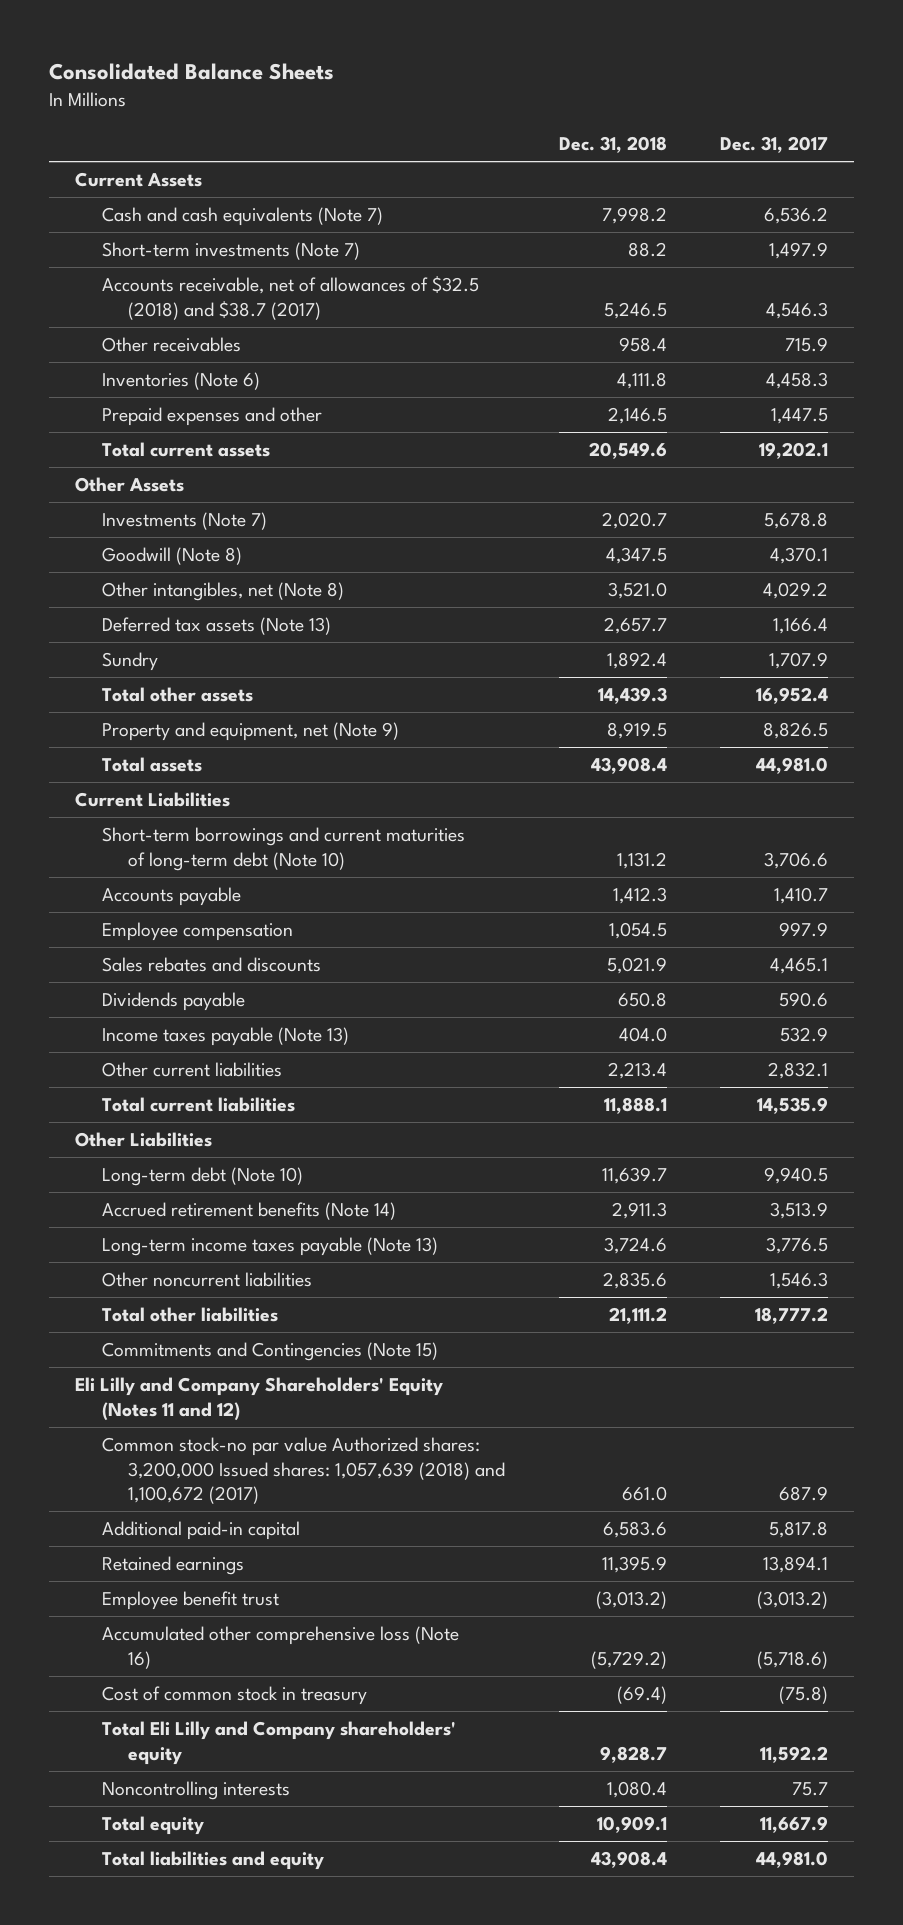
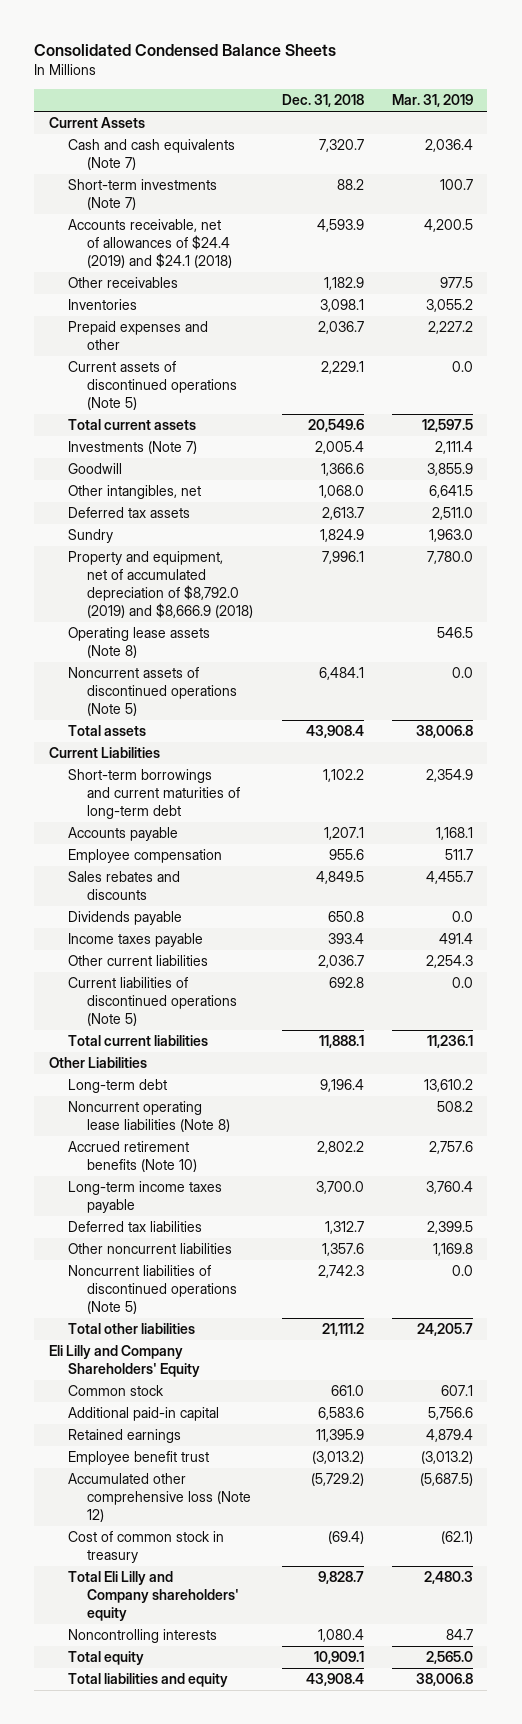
- Consolidated Balance Sheets
+ Consolidated Condensed Balance Sheets
- | Dec. 31, 2018 | Dec. 31, 2017
+ | Dec. 31, 2018 | Mar. 31, 2019
- Cash and cash equivalents (Note 7) | 7,998.2 | 6,536.2
+ Cash and cash equivalents (Note 7) | 7,320.7 | 2,036.4
- Accounts receivable, net of allowances of $32.5 (2018) and $38.7 (2017) | 5,246.5 | 4,546.3
- Other receivables | 958.4 | 715.9
- Inventories (Note 6) | 4,111.8 | 4,458.3
- Prepaid expenses and other | 2,146.5 | 1,447.5
+ Accounts receivable, net of allowances of $24.4 (2019) and $24.1 (2018) | 4,593.9 | 4,200.5
+ Other receivables | 1,182.9 | 977.5
+ Inventories | 3,098.1 | 3,055.2
+ Prepaid expenses and other | 2,036.7 | 2,227.2
+ Current assets of discontinued operations (Note 5) | 2,229.1 | 0.0
- Other Assets
- Investments (Note 7) | 2,020.7 | 5,678.8
- Goodwill (Note 8) | 4,347.5 | 4,370.1
- Other intangibles, net (Note 8) | 3,521.0 | 4,029.2
- Deferred tax assets (Note 13) | 2,657.7 | 1,166.4
- Sundry | 1,892.4 | 1,707.9
- Total other assets | 14,439.3 | 16,952.4
- Property and equipment, net (Note 9) | 8,919.5 | 8,826.5
+ Investments (Note 7) | 2,005.4 | 2,111.4
+ Goodwill | 1,366.6 | 3,855.9
+ Other intangibles, net | 1,068.0 | 6,641.5
+ Deferred tax assets | 2,613.7 | 2,511.0
+ Sundry | 1,824.9 | 1,963.0
+ Property and equipment, net of accumulated depreciation of $8,792.0 (2019) and $8,666.9 (2018) | 7,996.1 | 7,780.0
+ Operating lease assets (Note 8) | | 546.5
+ Noncurrent assets of discontinued operations (Note 5) | 6,484.1 | 0.0
- Short-term borrowings and current maturities of long-term debt (Note 10) | 1,131.2 | 3,706.6
- Accounts payable | 1,412.3 | 1,410.7
- Employee compensation | 1,054.5 | 997.9
- Sales rebates and discounts | 5,021.9 | 4,465.1
+ Short-term borrowings and current maturities of long-term debt | 1,102.2 | 2,354.9
+ Accounts payable | 1,207.1 | 1,168.1
+ Employee compensation | 955.6 | 511.7
+ Sales rebates and discounts | 4,849.5 | 4,455.7
- Income taxes payable (Note 13) | 404.0 | 532.9
- Other current liabilities | 2,213.4 | 2,832.1
+ Income taxes payable | 393.4 | 491.4
+ Other current liabilities | 2,036.7 | 2,254.3
+ Current liabilities of discontinued operations (Note 5) | 692.8 | 0.0
- Long-term debt (Note 10) | 11,639.7 | 9,940.5
- Accrued retirement benefits (Note 14) | 2,911.3 | 3,513.9
- Long-term income taxes payable (Note 13) | 3,724.6 | 3,776.5
- Other noncurrent liabilities | 2,835.6 | 1,546.3
+ Long-term debt | 9,196.4 | 13,610.2
+ Noncurrent operating lease liabilities (Note 8) | | 508.2
+ Accrued retirement benefits (Note 10) | 2,802.2 | 2,757.6
+ Long-term income taxes payable | 3,700.0 | 3,760.4
+ Deferred tax liabilities | 1,312.7 | 2,399.5
+ Other noncurrent liabilities | 1,357.6 | 1,169.8
+ Noncurrent liabilities of discontinued operations (Note 5) | 2,742.3 | 0.0
- Commitments and Contingencies (Note 15)
- Eli Lilly and Company Shareholders' Equity (Notes 11 and 12)
- Common stock-no par value Authorized shares: 3,200,000 Issued shares: 1,057,639 (2018) and 1,100,672 (2017) | 661.0 | 687.9
+ Eli Lilly and Company Shareholders' Equity
+ Common stock | 661.0 | 607.1
- Accumulated other comprehensive loss (Note 16) | (5,729.2) | (5,718.6)
+ Accumulated other comprehensive loss (Note 12) | (5,729.2) | (5,687.5)

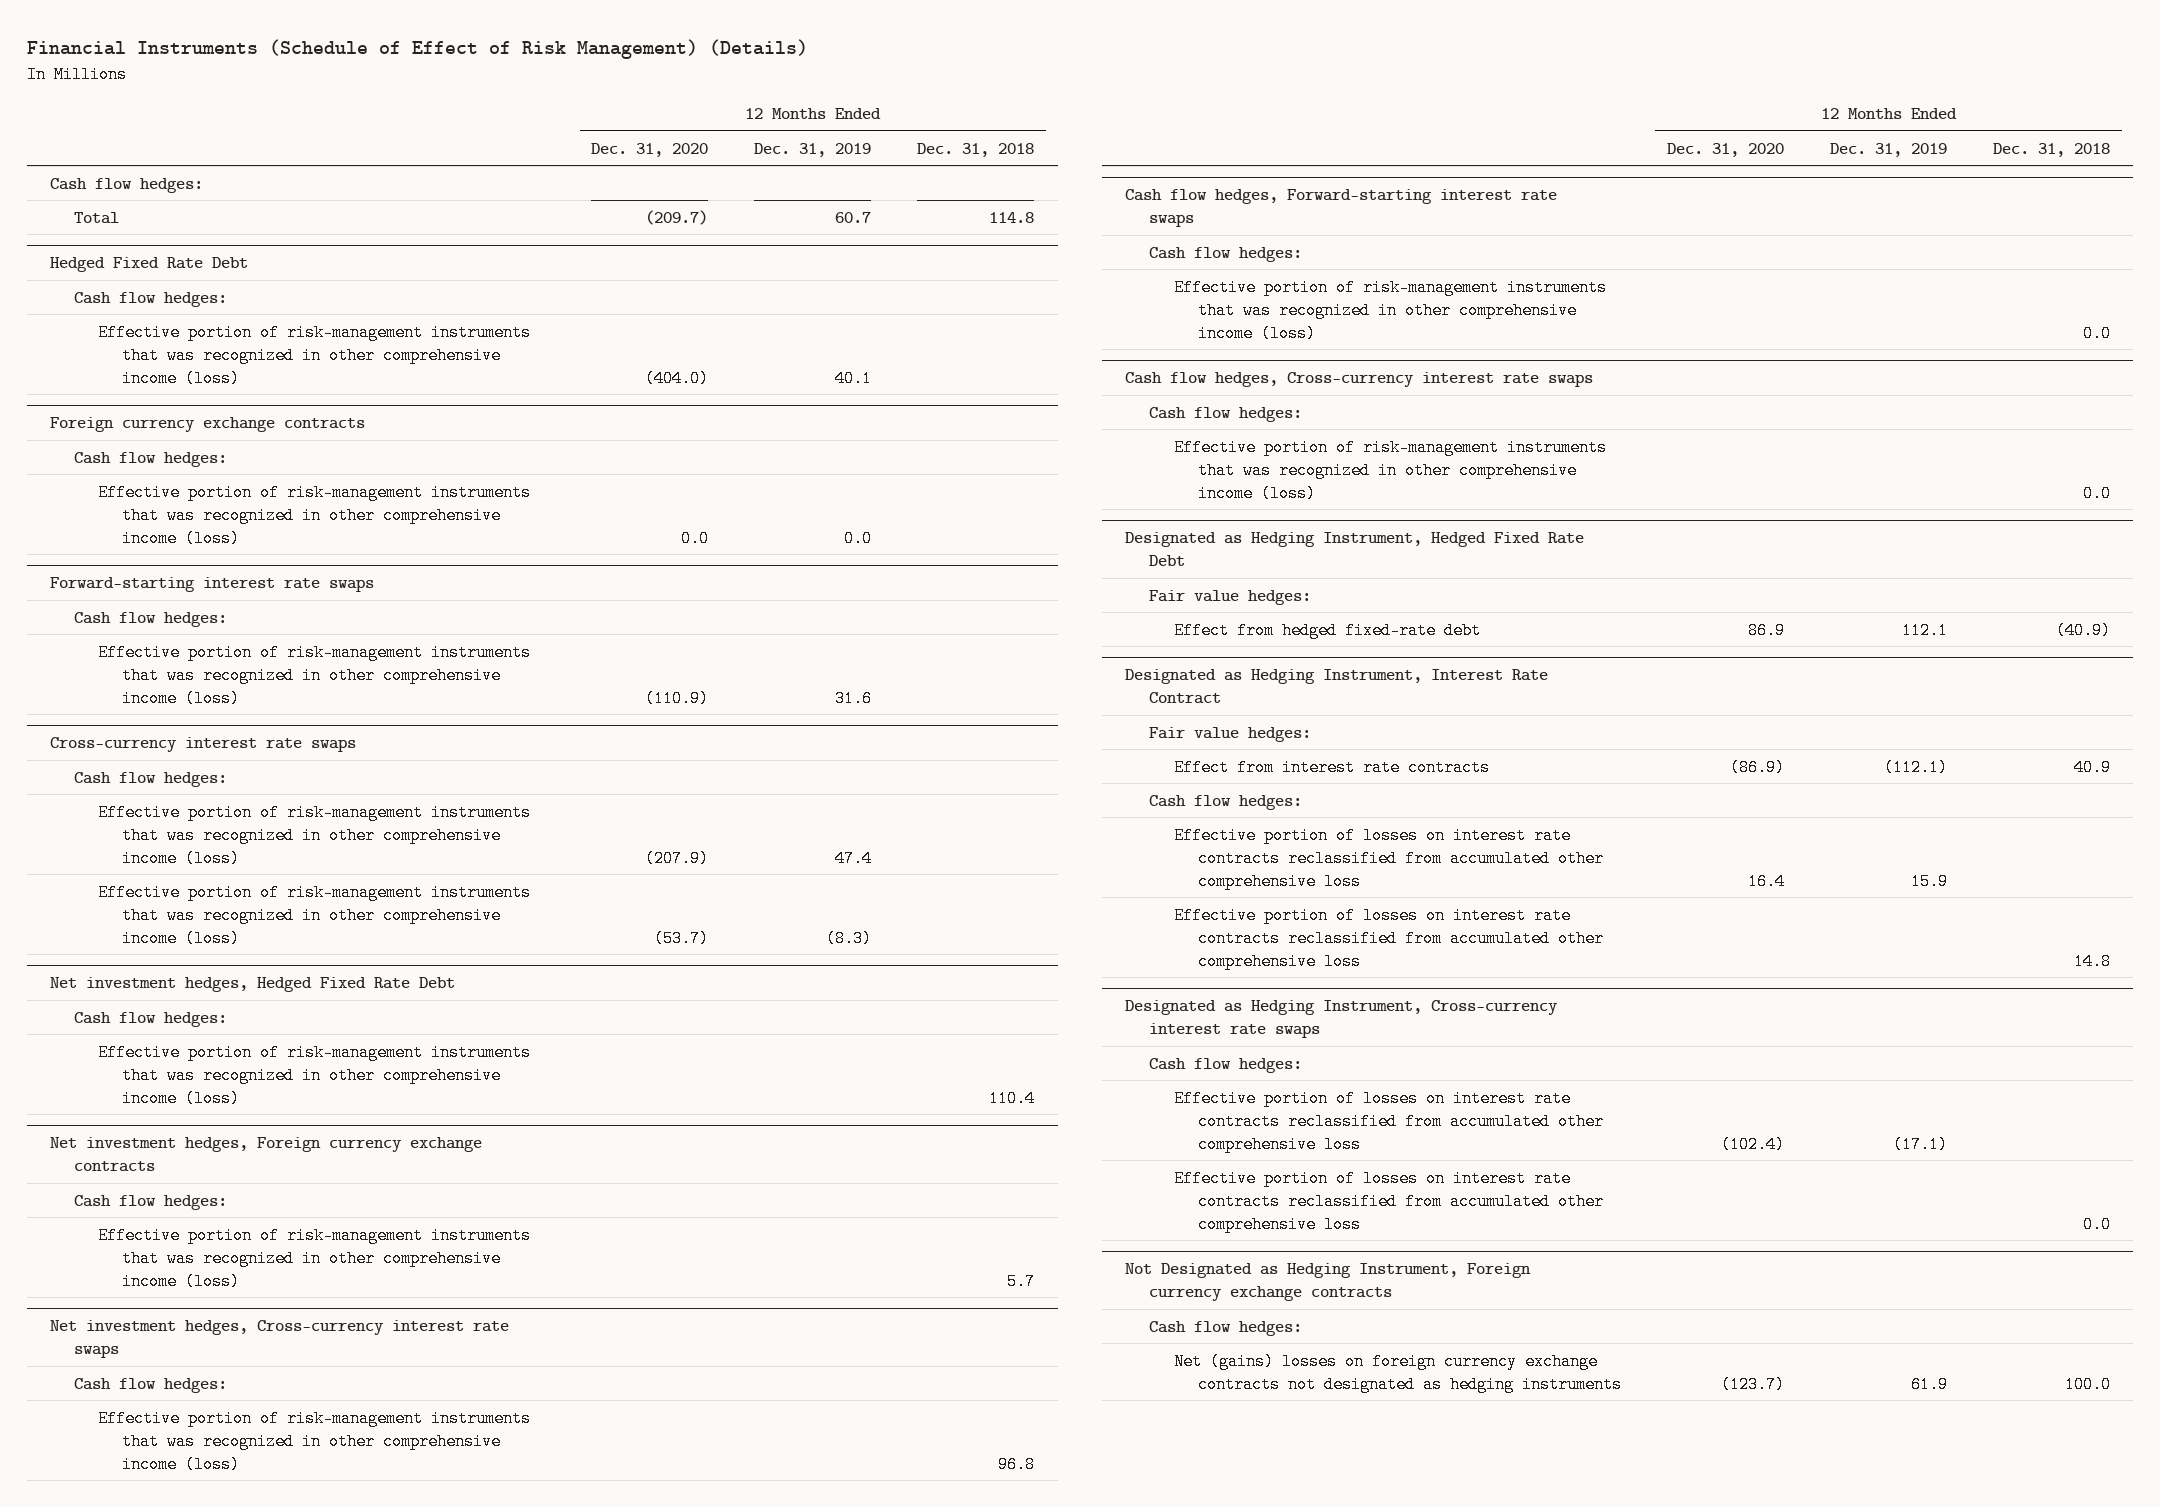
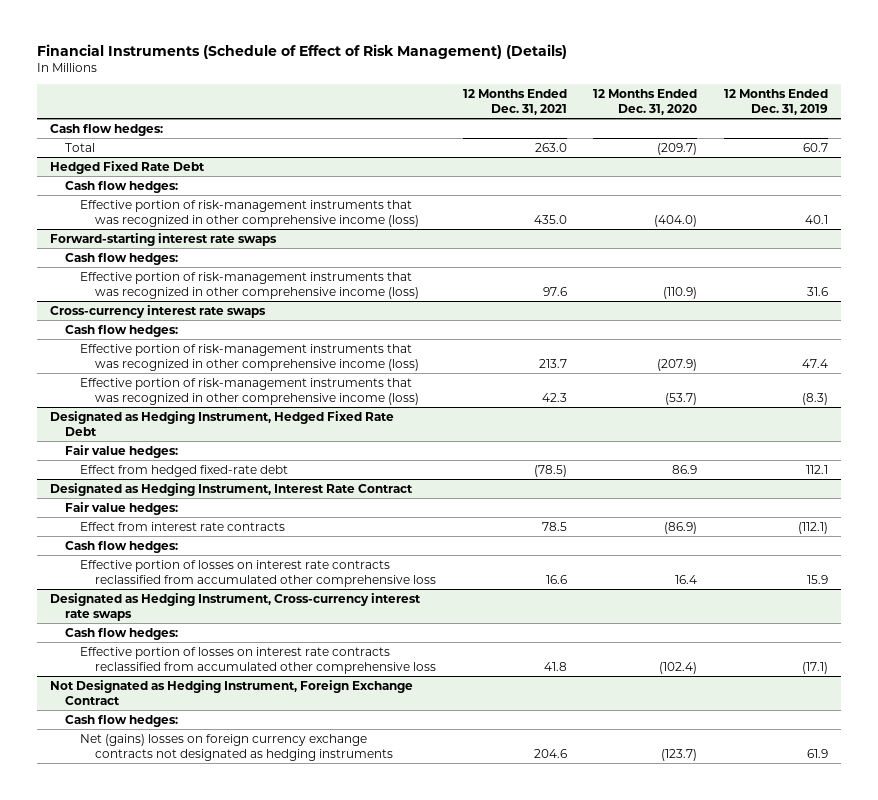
- | 12 Months Ended Dec. 31, 2020 | 12 Months Ended Dec. 31, 2019 | 12 Months Ended Dec. 31, 2018
+ | 12 Months Ended Dec. 31, 2021 | 12 Months Ended Dec. 31, 2020 | 12 Months Ended Dec. 31, 2019
- Foreign currency exchange contracts
- Cash flow hedges:
- Effective portion of risk-management instruments that was recognized in other comprehensive income (loss) | 0.0 | 0.0 |
- Net investment hedges, Hedged Fixed Rate Debt
- Cash flow hedges:
- Effective portion of risk-management instruments that was recognized in other comprehensive income (loss) | | | 110.4
- Net investment hedges, Foreign currency exchange contracts
- Cash flow hedges:
- Effective portion of risk-management instruments that was recognized in other comprehensive income (loss) | | | 5.7
- Net investment hedges, Cross-currency interest rate swaps
- Cash flow hedges:
- Effective portion of risk-management instruments that was recognized in other comprehensive income (loss) | | | 96.8
- Cash flow hedges, Forward-starting interest rate swaps
- Cash flow hedges:
- Effective portion of risk-management instruments that was recognized in other comprehensive income (loss) | | | 0.0
- Cash flow hedges, Cross-currency interest rate swaps
- Cash flow hedges:
- Effective portion of risk-management instruments that was recognized in other comprehensive income (loss) | | | 0.0
@ Designated as Hedging Instrument, Interest Rate Contract
- Effective portion of losses on interest rate contracts reclassified from accumulated other comprehensive loss | | | 14.8
@ Designated as Hedging Instrument, Cross-currency interest rate swaps
- Effective portion of losses on interest rate contracts reclassified from accumulated other comprehensive loss | | | 0.0
- Not Designated as Hedging Instrument, Foreign currency exchange contracts
+ Not Designated as Hedging Instrument, Foreign Exchange Contract

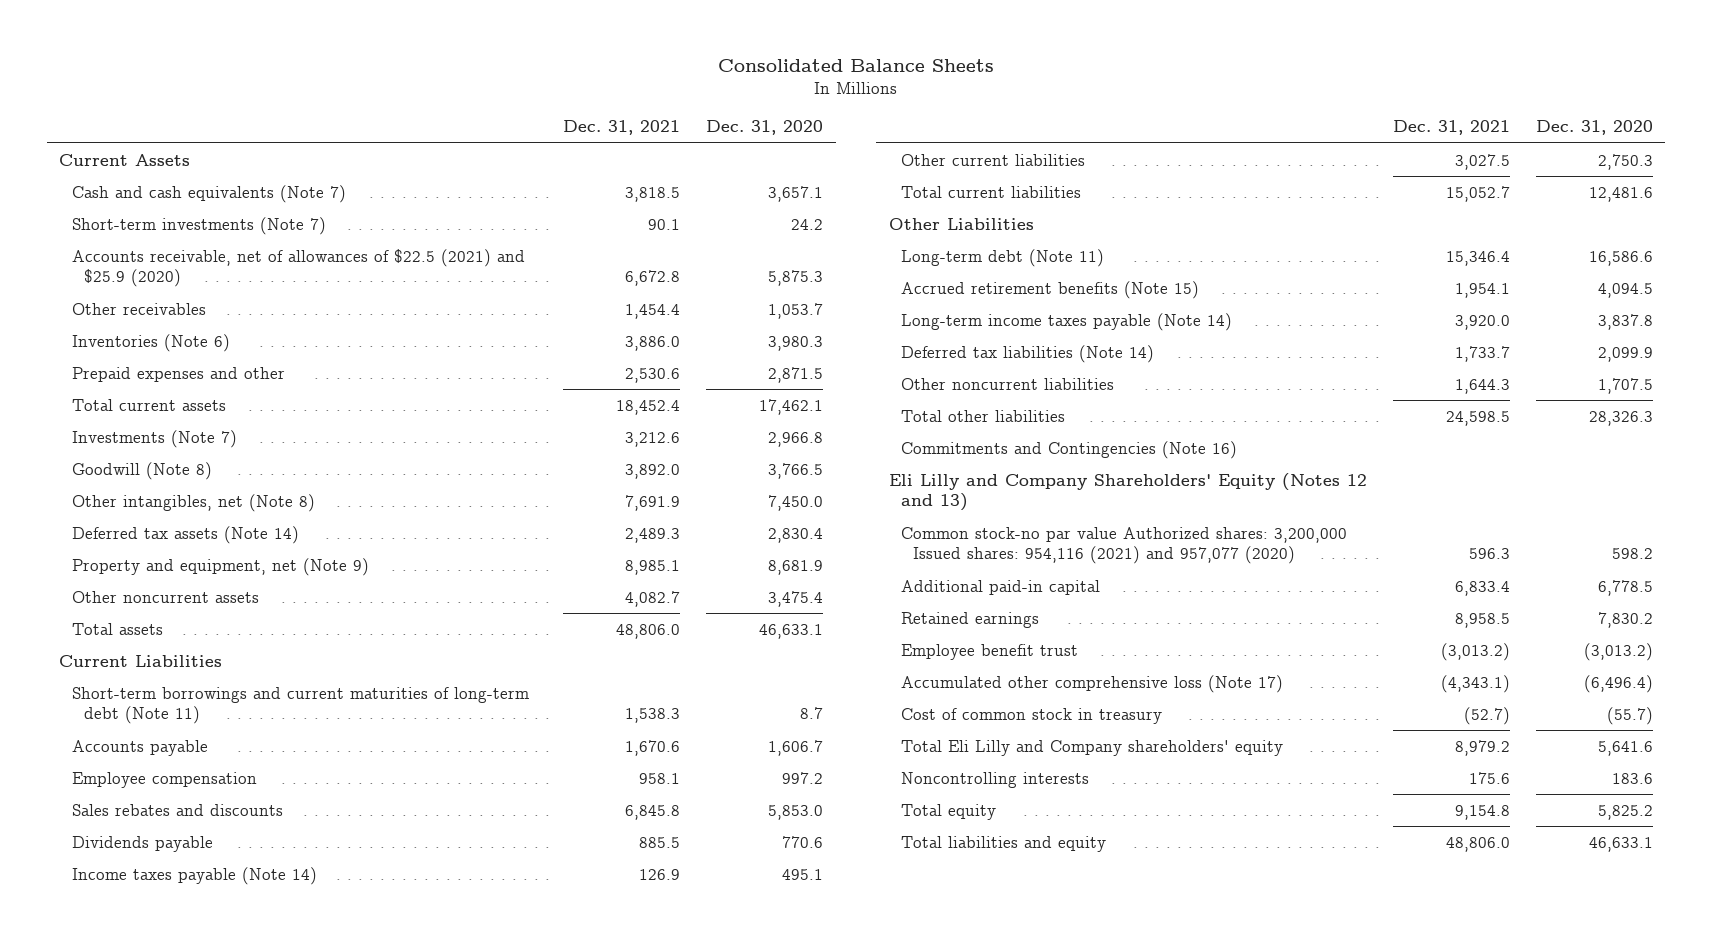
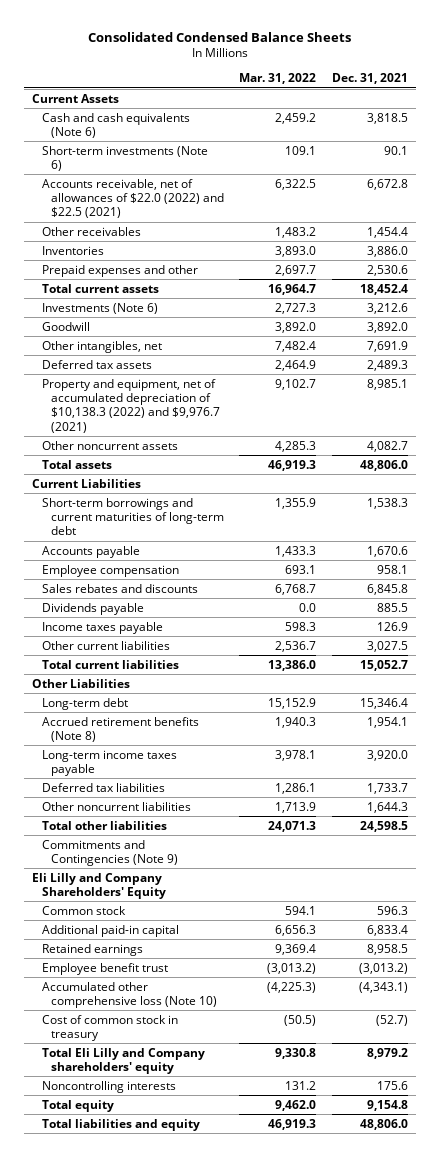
- Consolidated Balance Sheets
+ Consolidated Condensed Balance Sheets
- | Dec. 31, 2021 | Dec. 31, 2020
+ | Mar. 31, 2022 | Dec. 31, 2021
- Cash and cash equivalents (Note 7) | 3,818.5 | 3,657.1
- Short-term investments (Note 7) | 90.1 | 24.2
- Accounts receivable, net of allowances of $22.5 (2021) and $25.9 (2020) | 6,672.8 | 5,875.3
+ Cash and cash equivalents (Note 6) | 2,459.2 | 3,818.5
+ Short-term investments (Note 6) | 109.1 | 90.1
+ Accounts receivable, net of allowances of $22.0 (2022) and $22.5 (2021) | 6,322.5 | 6,672.8
- Inventories (Note 6) | 3,886.0 | 3,980.3
+ Inventories | 3,893.0 | 3,886.0
- Investments (Note 7) | 3,212.6 | 2,966.8
- Goodwill (Note 8) | 3,892.0 | 3,766.5
- Other intangibles, net (Note 8) | 7,691.9 | 7,450.0
- Deferred tax assets (Note 14) | 2,489.3 | 2,830.4
- Property and equipment, net (Note 9) | 8,985.1 | 8,681.9
+ Investments (Note 6) | 2,727.3 | 3,212.6
+ Goodwill | 3,892.0 | 3,892.0
+ Other intangibles, net | 7,482.4 | 7,691.9
+ Deferred tax assets | 2,464.9 | 2,489.3
+ Property and equipment, net of accumulated depreciation of $10,138.3 (2022) and $9,976.7 (2021) | 9,102.7 | 8,985.1
- Short-term borrowings and current maturities of long-term debt (Note 11) | 1,538.3 | 8.7
+ Short-term borrowings and current maturities of long-term debt | 1,355.9 | 1,538.3
- Income taxes payable (Note 14) | 126.9 | 495.1
+ Income taxes payable | 598.3 | 126.9
- Long-term debt (Note 11) | 15,346.4 | 16,586.6
- Accrued retirement benefits (Note 15) | 1,954.1 | 4,094.5
- Long-term income taxes payable (Note 14) | 3,920.0 | 3,837.8
- Deferred tax liabilities (Note 14) | 1,733.7 | 2,099.9
+ Long-term debt | 15,152.9 | 15,346.4
+ Accrued retirement benefits (Note 8) | 1,940.3 | 1,954.1
+ Long-term income taxes payable | 3,978.1 | 3,920.0
+ Deferred tax liabilities | 1,286.1 | 1,733.7
- Commitments and Contingencies (Note 16)
- Eli Lilly and Company Shareholders' Equity (Notes 12 and 13)
- Common stock-no par value Authorized shares: 3,200,000 Issued shares: 954,116 (2021) and 957,077 (2020) | 596.3 | 598.2
+ Commitments and Contingencies (Note 9)
+ Eli Lilly and Company Shareholders' Equity
+ Common stock | 594.1 | 596.3
- Accumulated other comprehensive loss (Note 17) | (4,343.1) | (6,496.4)
+ Accumulated other comprehensive loss (Note 10) | (4,225.3) | (4,343.1)

